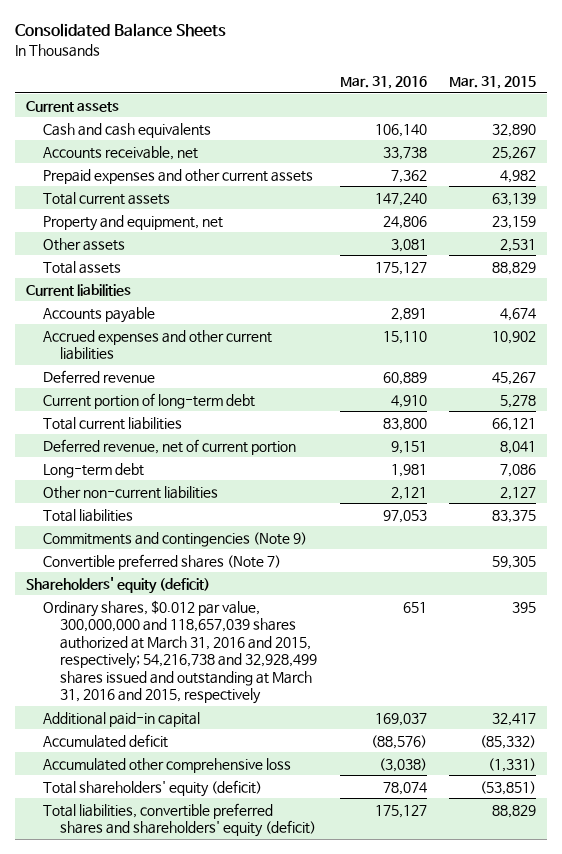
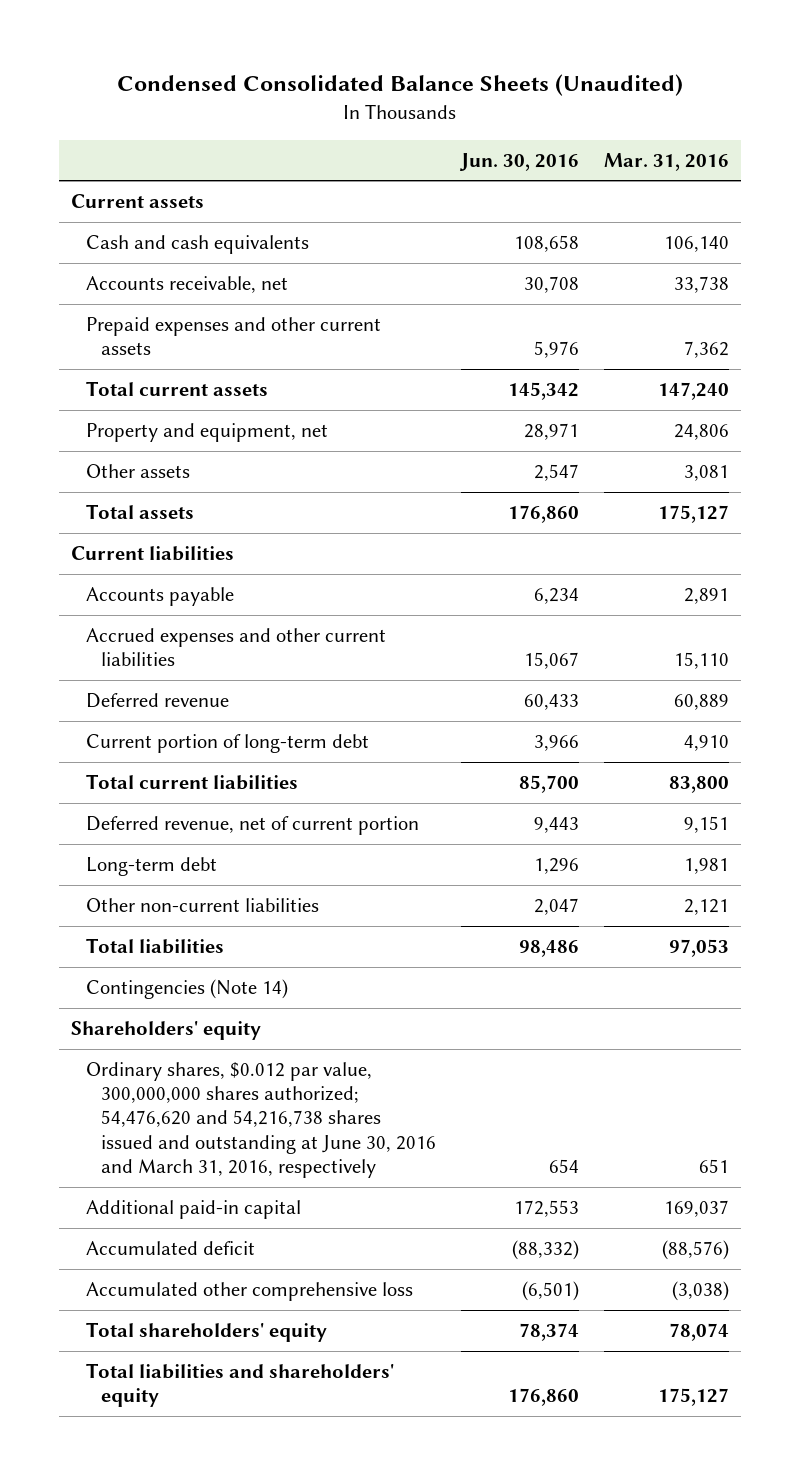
- Consolidated Balance Sheets
+ Condensed Consolidated Balance Sheets (Unaudited)
- | Mar. 31, 2016 | Mar. 31, 2015
+ | Jun. 30, 2016 | Mar. 31, 2016
- Commitments and contingencies (Note 9)
- Convertible preferred shares (Note 7) | | 59,305
- Shareholders' equity (deficit)
- Ordinary shares, $0.012 par value, 300,000,000 and 118,657,039 shares authorized at March 31, 2016 and 2015, respectively; 54,216,738 and 32,928,499 shares issued and outstanding at March 31, 2016 and 2015, respectively | 651 | 395
+ Contingencies (Note 14)
+ Shareholders' equity
+ Ordinary shares, $0.012 par value, 300,000,000 shares authorized; 54,476,620 and 54,216,738 shares issued and outstanding at June 30, 2016 and March 31, 2016, respectively | 654 | 651
- Total shareholders' equity (deficit) | 78,074 | (53,851)
- Total liabilities, convertible preferred shares and shareholders' equity (deficit) | 175,127 | 88,829
+ Total shareholders' equity | 78,374 | 78,074
+ Total liabilities and shareholders' equity | 176,860 | 175,127

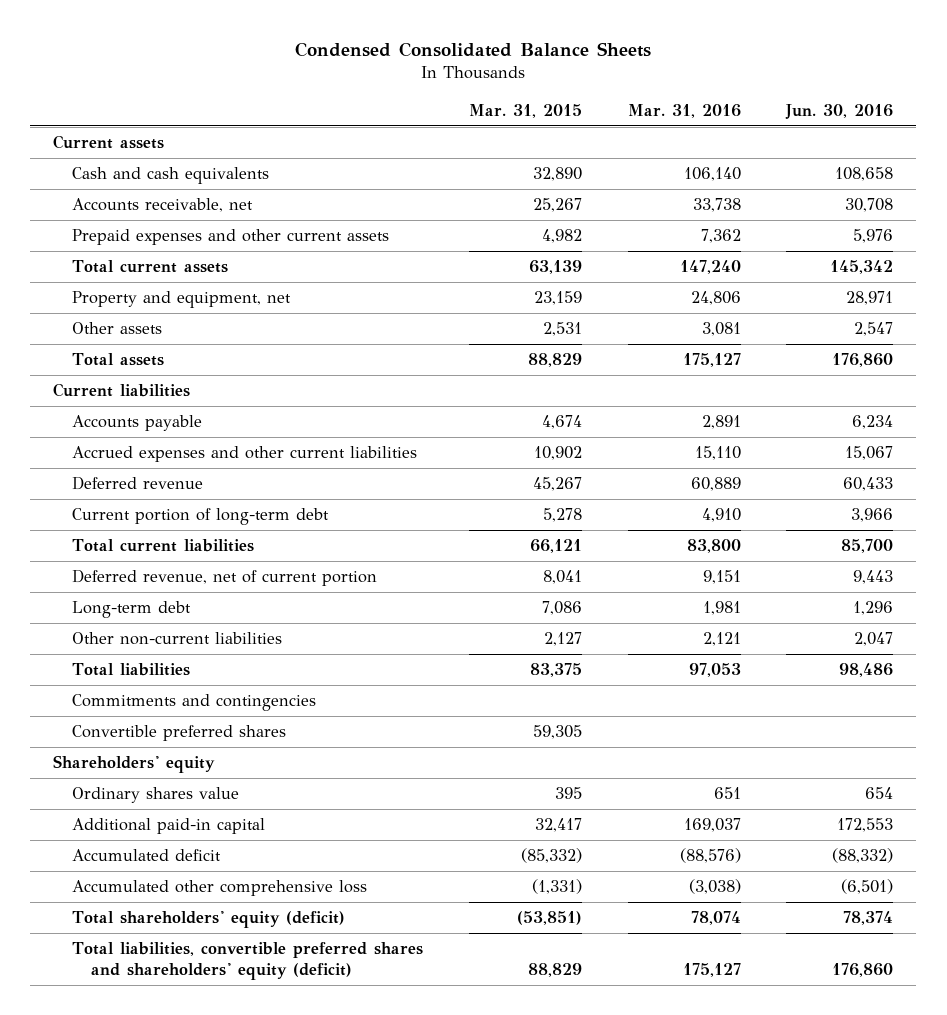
- Condensed Consolidated Balance Sheets (Unaudited)
+ Condensed Consolidated Balance Sheets
- | Jun. 30, 2016 | Mar. 31, 2016
+ | Mar. 31, 2015 | Mar. 31, 2016 | Jun. 30, 2016
- Contingencies (Note 14)
+ Commitments and contingencies
+ Convertible preferred shares | 59,305 | |
- Ordinary shares, $0.012 par value, 300,000,000 shares authorized; 54,476,620 and 54,216,738 shares issued and outstanding at June 30, 2016 and March 31, 2016, respectively | 654 | 651
+ Ordinary shares value | 395 | 651 | 654
- Total shareholders' equity | 78,374 | 78,074
- Total liabilities and shareholders' equity | 176,860 | 175,127
+ Total shareholders' equity (deficit) | (53,851) | 78,074 | 78,374
+ Total liabilities, convertible preferred shares and shareholders' equity (deficit) | 88,829 | 175,127 | 176,860

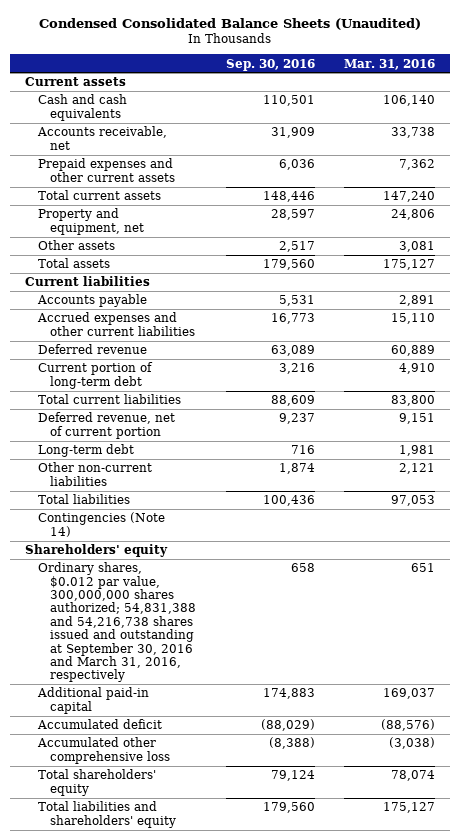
- Condensed Consolidated Balance Sheets
+ Condensed Consolidated Balance Sheets (Unaudited)
- | Mar. 31, 2015 | Mar. 31, 2016 | Jun. 30, 2016
+ | Sep. 30, 2016 | Mar. 31, 2016
- Commitments and contingencies
- Convertible preferred shares | 59,305 | |
+ Contingencies (Note 14)
- Ordinary shares value | 395 | 651 | 654
+ Ordinary shares, $0.012 par value, 300,000,000 shares authorized; 54,831,388 and 54,216,738 shares issued and outstanding at September 30, 2016 and March 31, 2016, respectively | 658 | 651
- Total shareholders' equity (deficit) | (53,851) | 78,074 | 78,374
- Total liabilities, convertible preferred shares and shareholders' equity (deficit) | 88,829 | 175,127 | 176,860
+ Total shareholders' equity | 79,124 | 78,074
+ Total liabilities and shareholders' equity | 179,560 | 175,127

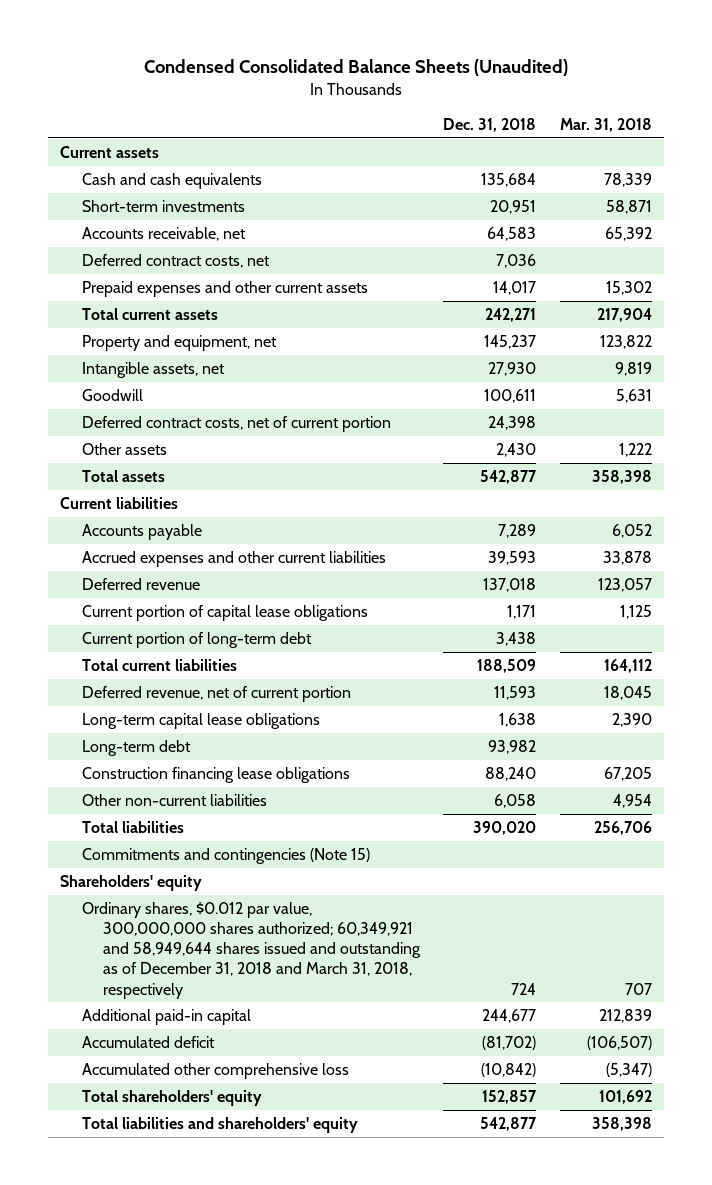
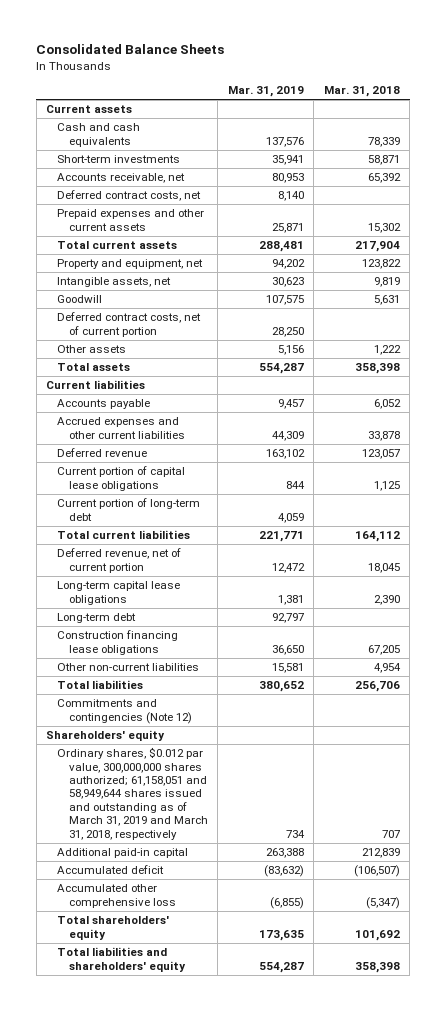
- Condensed Consolidated Balance Sheets (Unaudited)
+ Consolidated Balance Sheets
- | Dec. 31, 2018 | Mar. 31, 2018
+ | Mar. 31, 2019 | Mar. 31, 2018
- Commitments and contingencies (Note 15)
+ Commitments and contingencies (Note 12)
- Ordinary shares, $0.012 par value, 300,000,000 shares authorized; 60,349,921 and 58,949,644 shares issued and outstanding as of December 31, 2018 and March 31, 2018, respectively | 724 | 707
+ Ordinary shares, $0.012 par value, 300,000,000 shares authorized; 61,158,051 and 58,949,644 shares issued and outstanding as of March 31, 2019 and March 31, 2018, respectively | 734 | 707

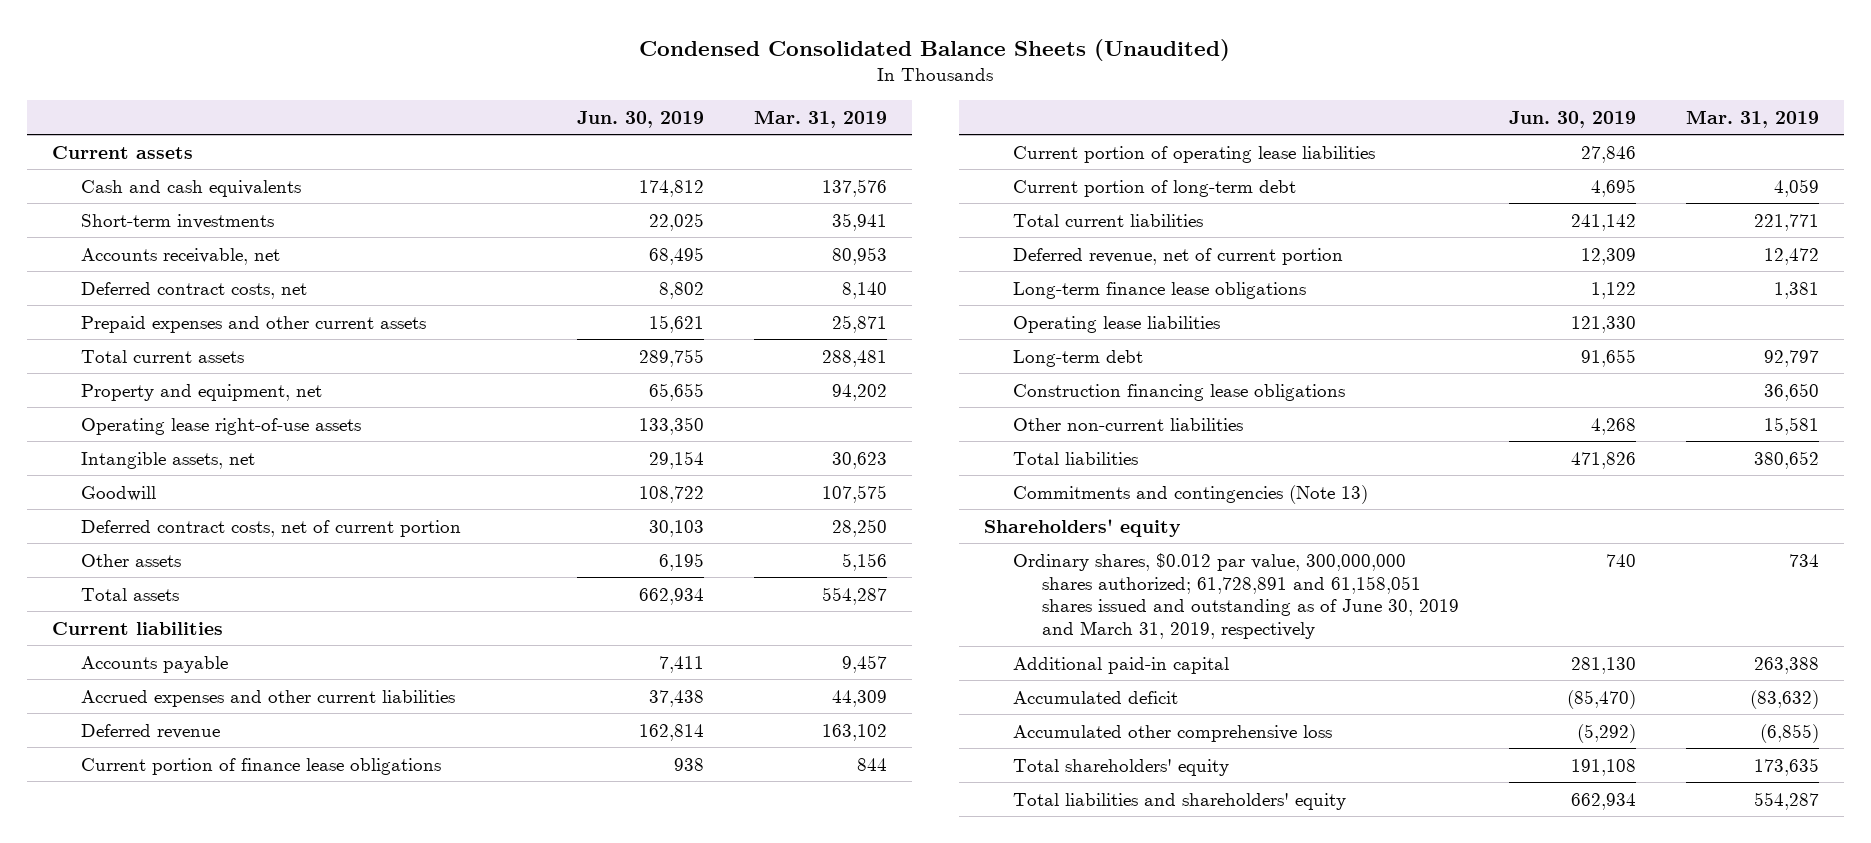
- Consolidated Balance Sheets
+ Condensed Consolidated Balance Sheets (Unaudited)
- | Mar. 31, 2019 | Mar. 31, 2018
+ | Jun. 30, 2019 | Mar. 31, 2019
+ Operating lease right-of-use assets | 133,350 |
- Current portion of capital lease obligations | 844 | 1,125
+ Current portion of finance lease obligations | 938 | 844
+ Current portion of operating lease liabilities | 27,846 |
- Long-term capital lease obligations | 1,381 | 2,390
+ Long-term finance lease obligations | 1,122 | 1,381
+ Operating lease liabilities | 121,330 |
- Commitments and contingencies (Note 12)
+ Commitments and contingencies (Note 13)
- Ordinary shares, $0.012 par value, 300,000,000 shares authorized; 61,158,051 and 58,949,644 shares issued and outstanding as of March 31, 2019 and March 31, 2018, respectively | 734 | 707
+ Ordinary shares, $0.012 par value, 300,000,000 shares authorized; 61,728,891 and 61,158,051 shares issued and outstanding as of June 30, 2019 and March 31, 2019, respectively | 740 | 734

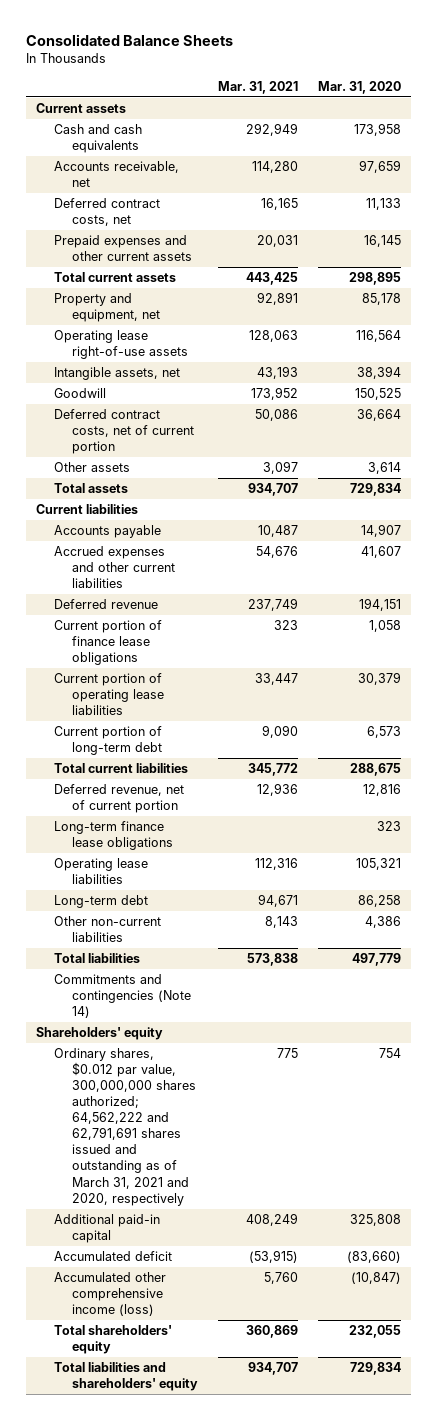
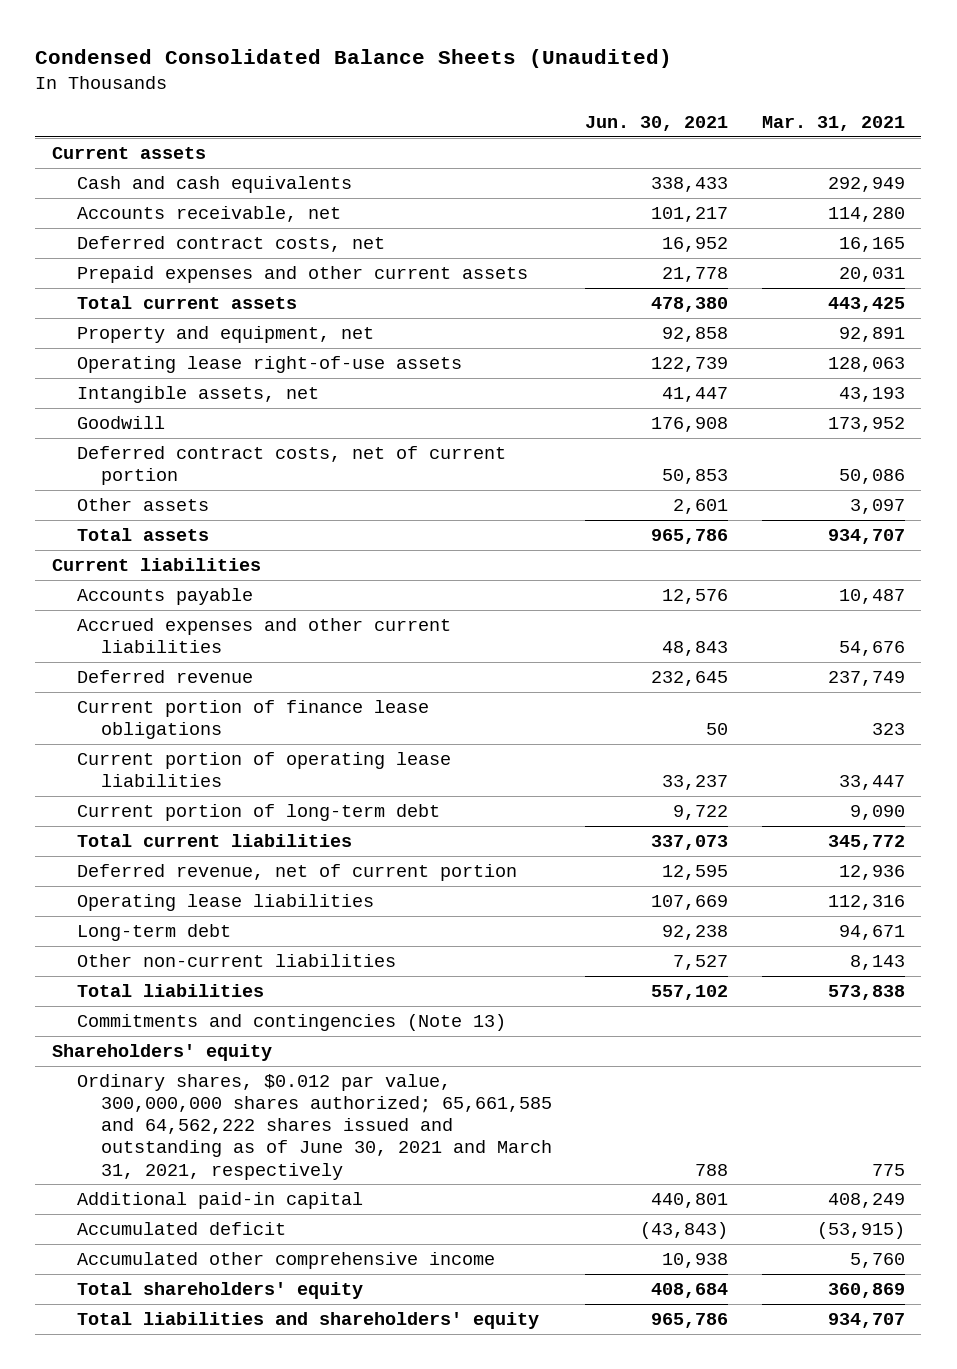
- Consolidated Balance Sheets
+ Condensed Consolidated Balance Sheets (Unaudited)
- | Mar. 31, 2021 | Mar. 31, 2020
+ | Jun. 30, 2021 | Mar. 31, 2021
- Long-term finance lease obligations | | 323
- Commitments and contingencies (Note 14)
+ Commitments and contingencies (Note 13)
- Ordinary shares, $0.012 par value, 300,000,000 shares authorized; 64,562,222 and 62,791,691 shares issued and outstanding as of March 31, 2021 and 2020, respectively | 775 | 754
+ Ordinary shares, $0.012 par value, 300,000,000 shares authorized; 65,661,585 and 64,562,222 shares issued and outstanding as of June 30, 2021 and March 31, 2021, respectively | 788 | 775
- Accumulated other comprehensive income (loss) | 5,760 | (10,847)
+ Accumulated other comprehensive income | 10,938 | 5,760

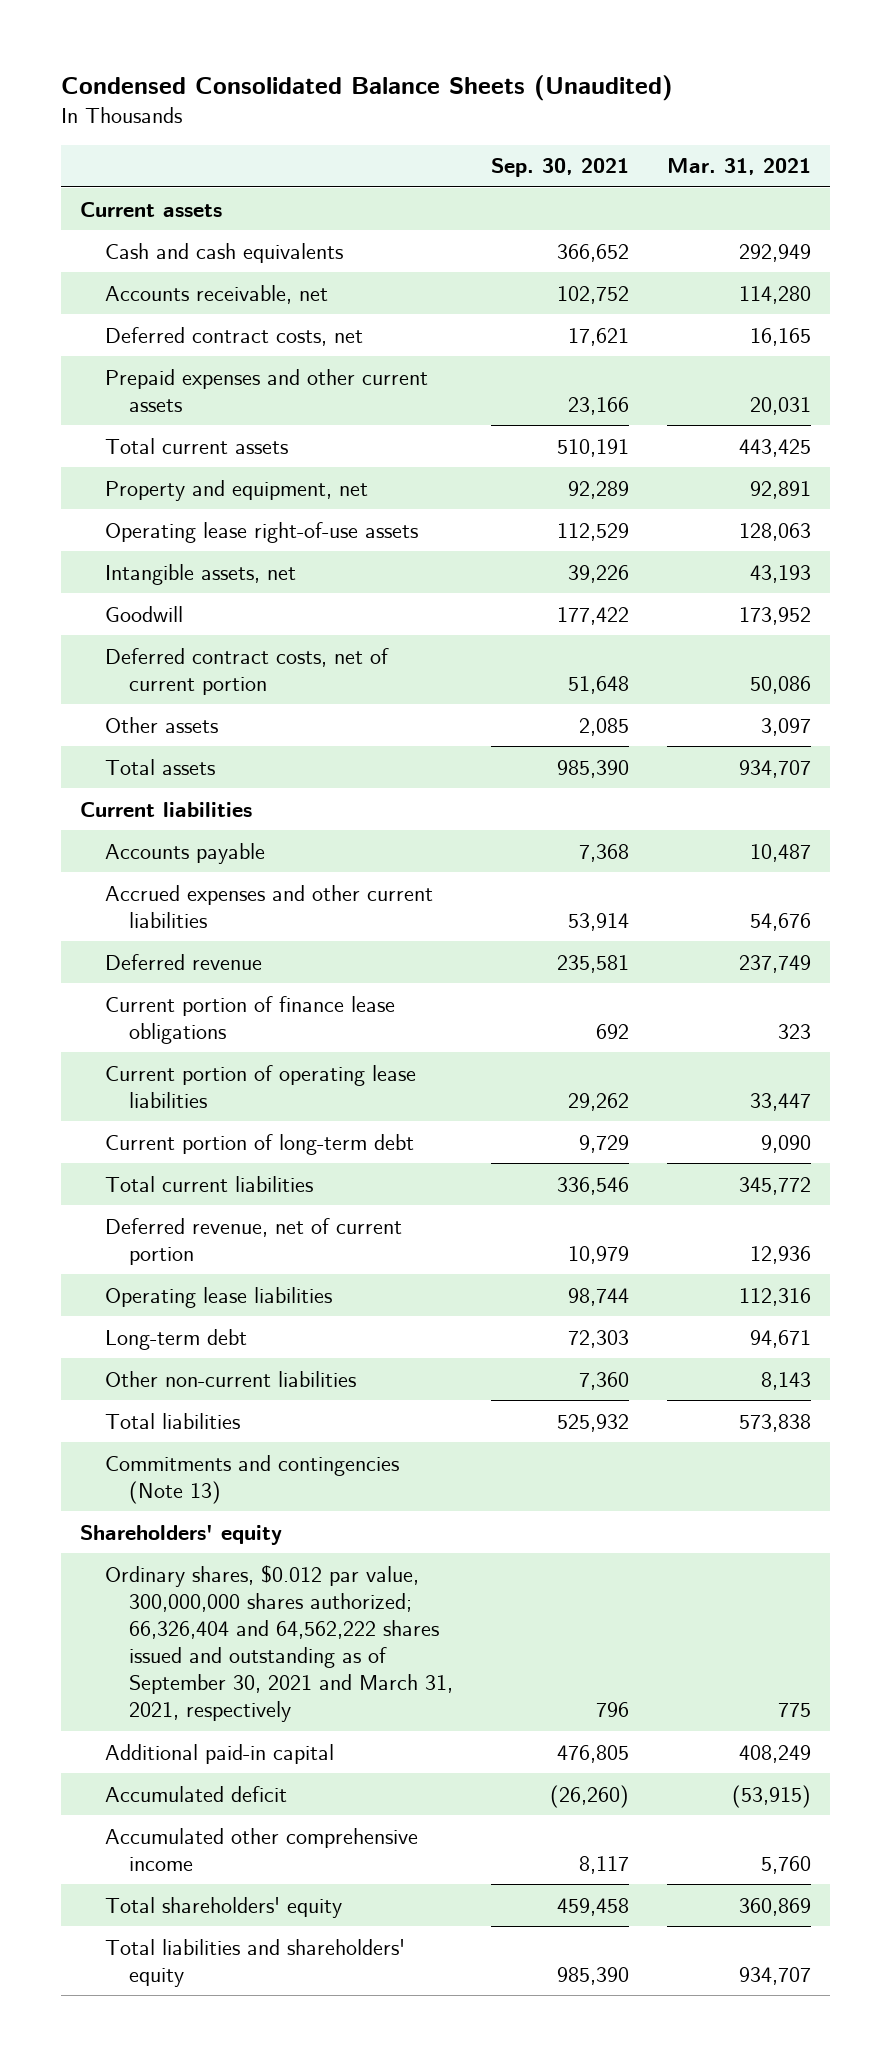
- | Jun. 30, 2021 | Mar. 31, 2021
+ | Sep. 30, 2021 | Mar. 31, 2021
- Ordinary shares, $0.012 par value, 300,000,000 shares authorized; 65,661,585 and 64,562,222 shares issued and outstanding as of June 30, 2021 and March 31, 2021, respectively | 788 | 775
+ Ordinary shares, $0.012 par value, 300,000,000 shares authorized; 66,326,404 and 64,562,222 shares issued and outstanding as of September 30, 2021 and March 31, 2021, respectively | 796 | 775

